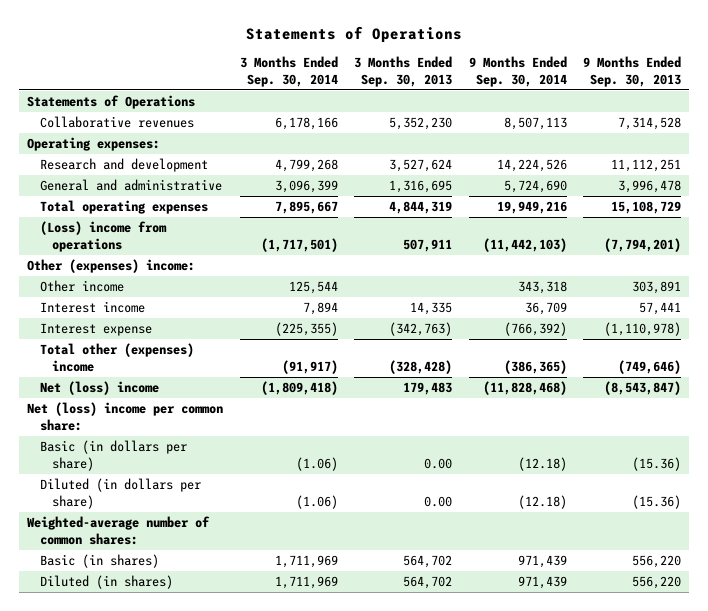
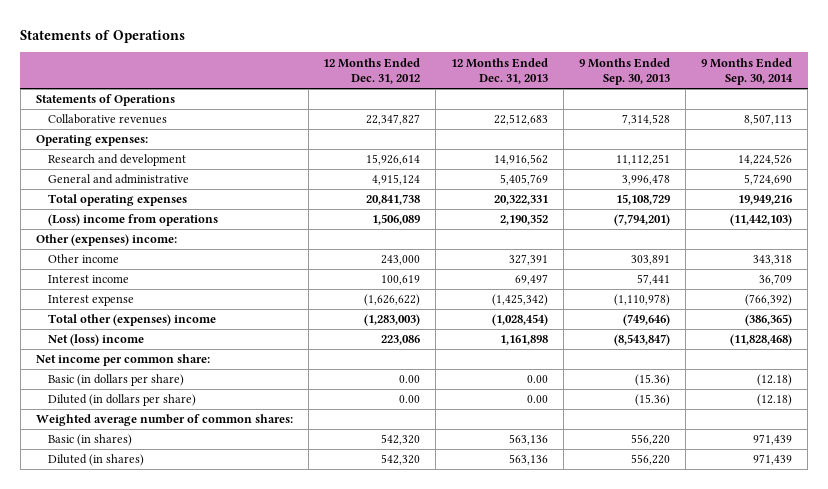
- | 3 Months Ended Sep. 30, 2014 | 3 Months Ended Sep. 30, 2013 | 9 Months Ended Sep. 30, 2014 | 9 Months Ended Sep. 30, 2013
+ | 12 Months Ended Dec. 31, 2012 | 12 Months Ended Dec. 31, 2013 | 9 Months Ended Sep. 30, 2013 | 9 Months Ended Sep. 30, 2014
- Net (loss) income per common share:
+ Net income per common share:
- Weighted-average number of common shares:
+ Weighted average number of common shares:

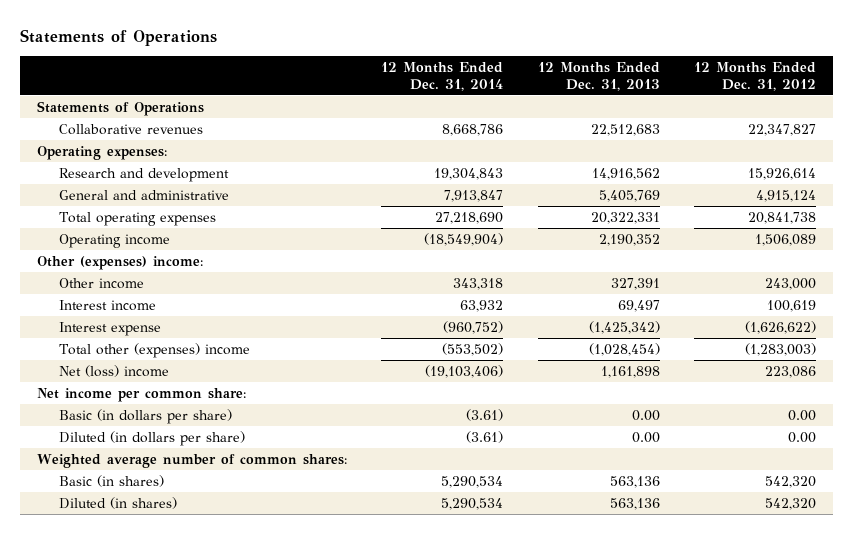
- | 12 Months Ended Dec. 31, 2012 | 12 Months Ended Dec. 31, 2013 | 9 Months Ended Sep. 30, 2013 | 9 Months Ended Sep. 30, 2014
+ | 12 Months Ended Dec. 31, 2014 | 12 Months Ended Dec. 31, 2013 | 12 Months Ended Dec. 31, 2012
- (Loss) income from operations | 1,506,089 | 2,190,352 | (7,794,201) | (11,442,103)
+ Operating income | (18,549,904) | 2,190,352 | 1,506,089

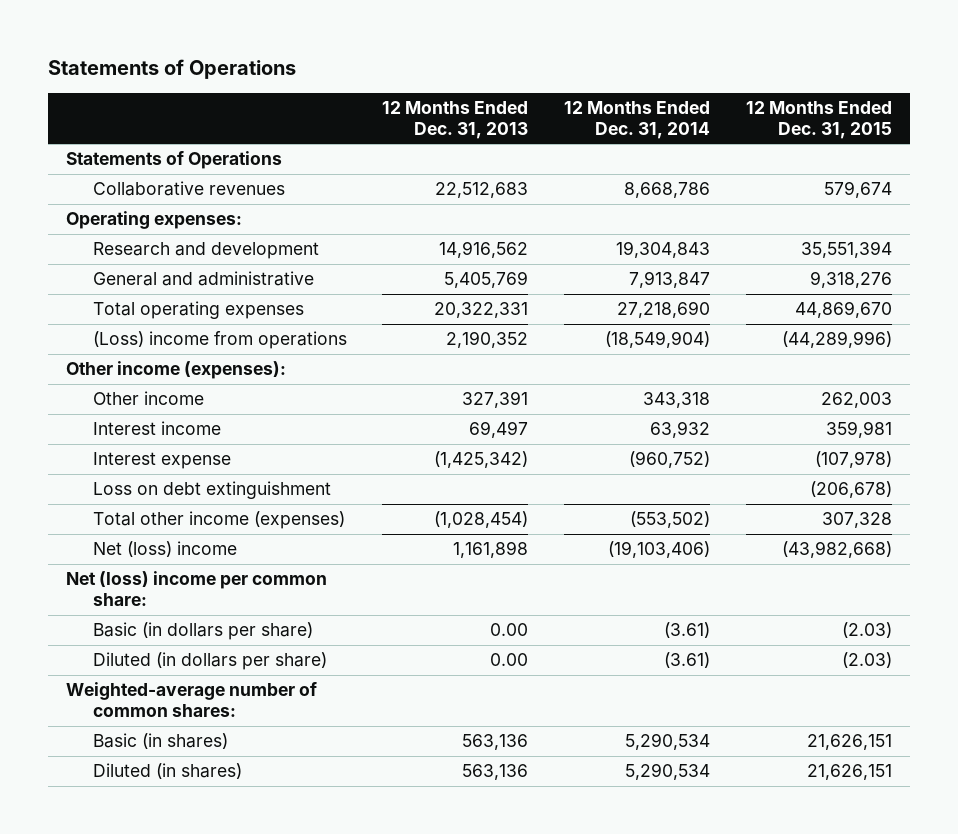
- | 12 Months Ended Dec. 31, 2014 | 12 Months Ended Dec. 31, 2013 | 12 Months Ended Dec. 31, 2012
+ | 12 Months Ended Dec. 31, 2013 | 12 Months Ended Dec. 31, 2014 | 12 Months Ended Dec. 31, 2015
- Operating income | (18,549,904) | 2,190,352 | 1,506,089
- Other (expenses) income:
+ (Loss) income from operations | 2,190,352 | (18,549,904) | (44,289,996)
+ Other income (expenses):
- Total other (expenses) income | (553,502) | (1,028,454) | (1,283,003)
+ Loss on debt extinguishment | | | (206,678)
+ Total other income (expenses) | (1,028,454) | (553,502) | 307,328
- Net income per common share:
+ Net (loss) income per common share:
- Weighted average number of common shares:
+ Weighted-average number of common shares:

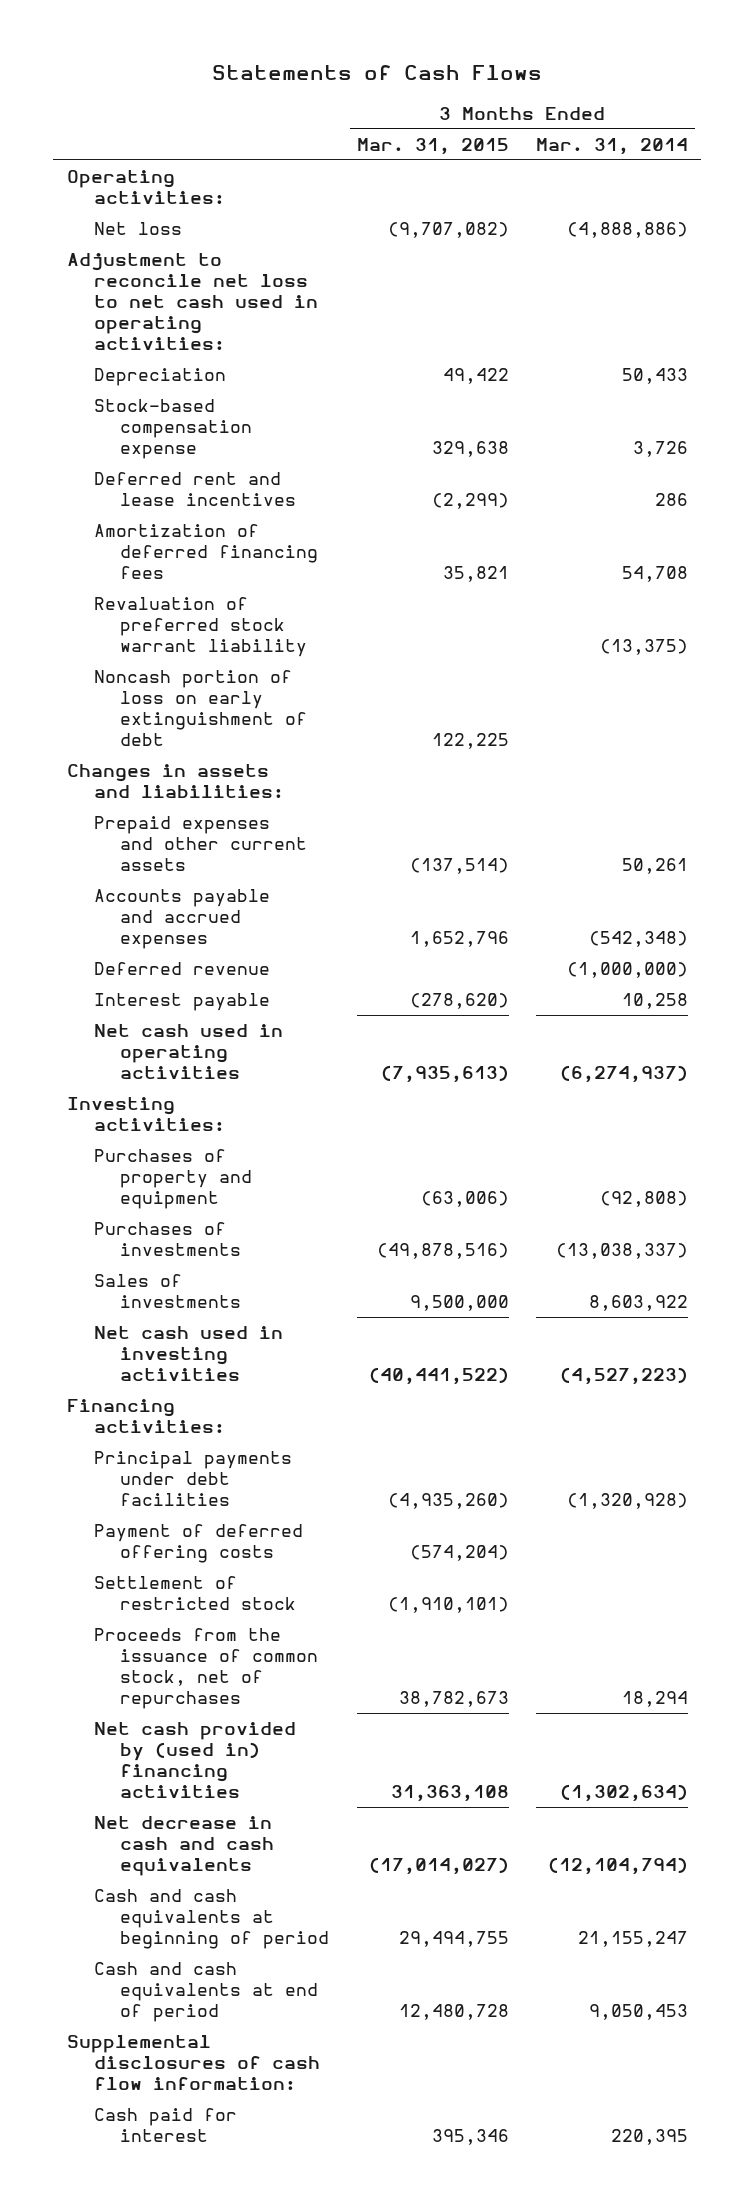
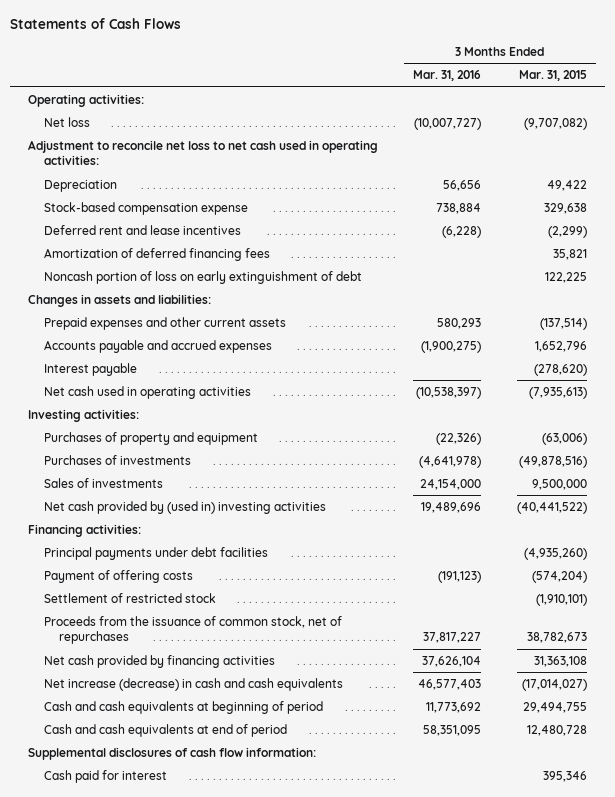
- | 3 Months Ended Mar. 31, 2015 | 3 Months Ended Mar. 31, 2014
+ | 3 Months Ended Mar. 31, 2016 | 3 Months Ended Mar. 31, 2015
- Revaluation of preferred stock warrant liability | | (13,375)
- Deferred revenue | | (1,000,000)
- Net cash used in investing activities | (40,441,522) | (4,527,223)
+ Net cash provided by (used in) investing activities | 19,489,696 | (40,441,522)
- Payment of deferred offering costs | (574,204) |
+ Payment of offering costs | (191,123) | (574,204)
- Net cash provided by (used in) financing activities | 31,363,108 | (1,302,634)
- Net decrease in cash and cash equivalents | (17,014,027) | (12,104,794)
+ Net cash provided by financing activities | 37,626,104 | 31,363,108
+ Net increase (decrease) in cash and cash equivalents | 46,577,403 | (17,014,027)

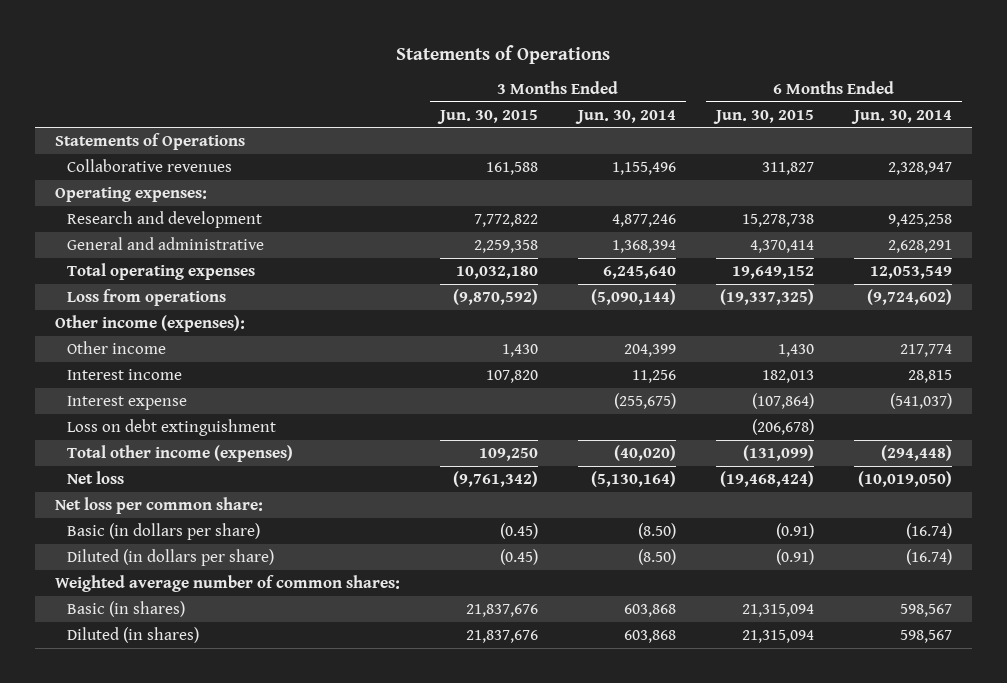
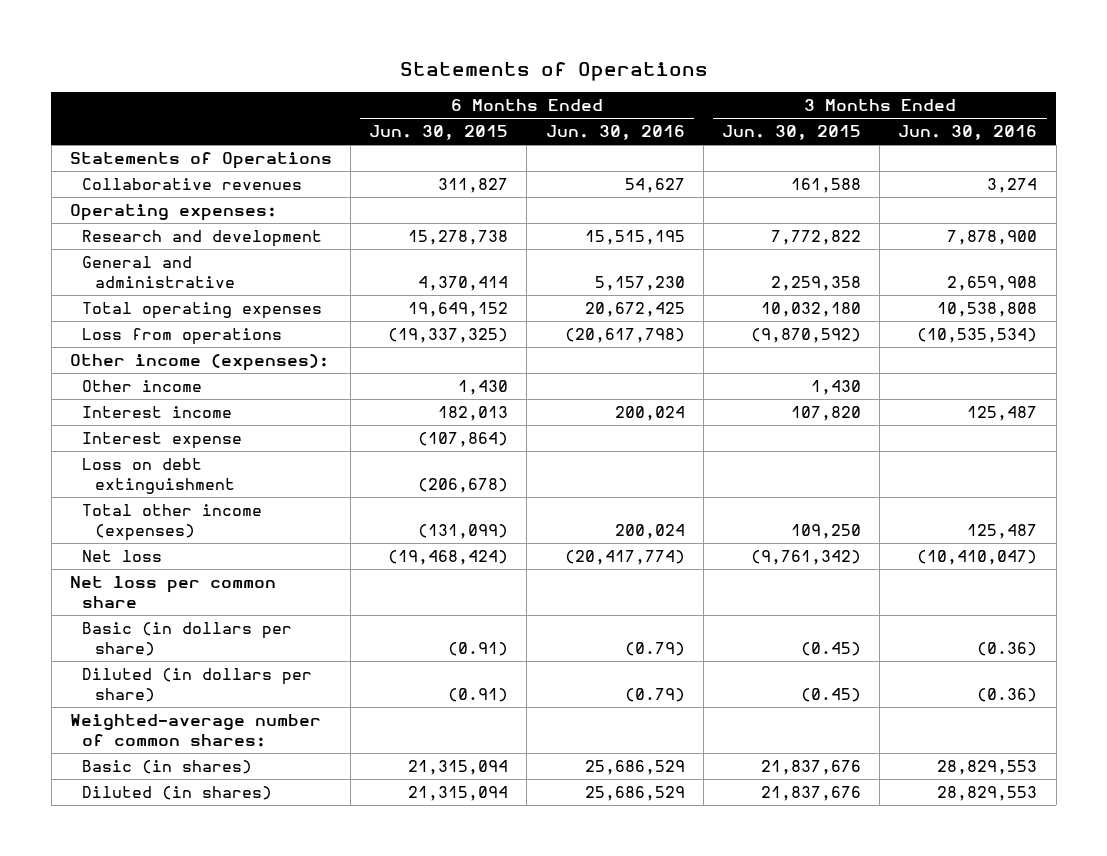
- | 3 Months Ended Jun. 30, 2015 | 3 Months Ended Jun. 30, 2014 | 6 Months Ended Jun. 30, 2015 | 6 Months Ended Jun. 30, 2014
+ | 6 Months Ended Jun. 30, 2015 | 6 Months Ended Jun. 30, 2016 | 3 Months Ended Jun. 30, 2015 | 3 Months Ended Jun. 30, 2016
- Net loss per common share:
+ Net loss per common share
- Weighted average number of common shares:
+ Weighted-average number of common shares:

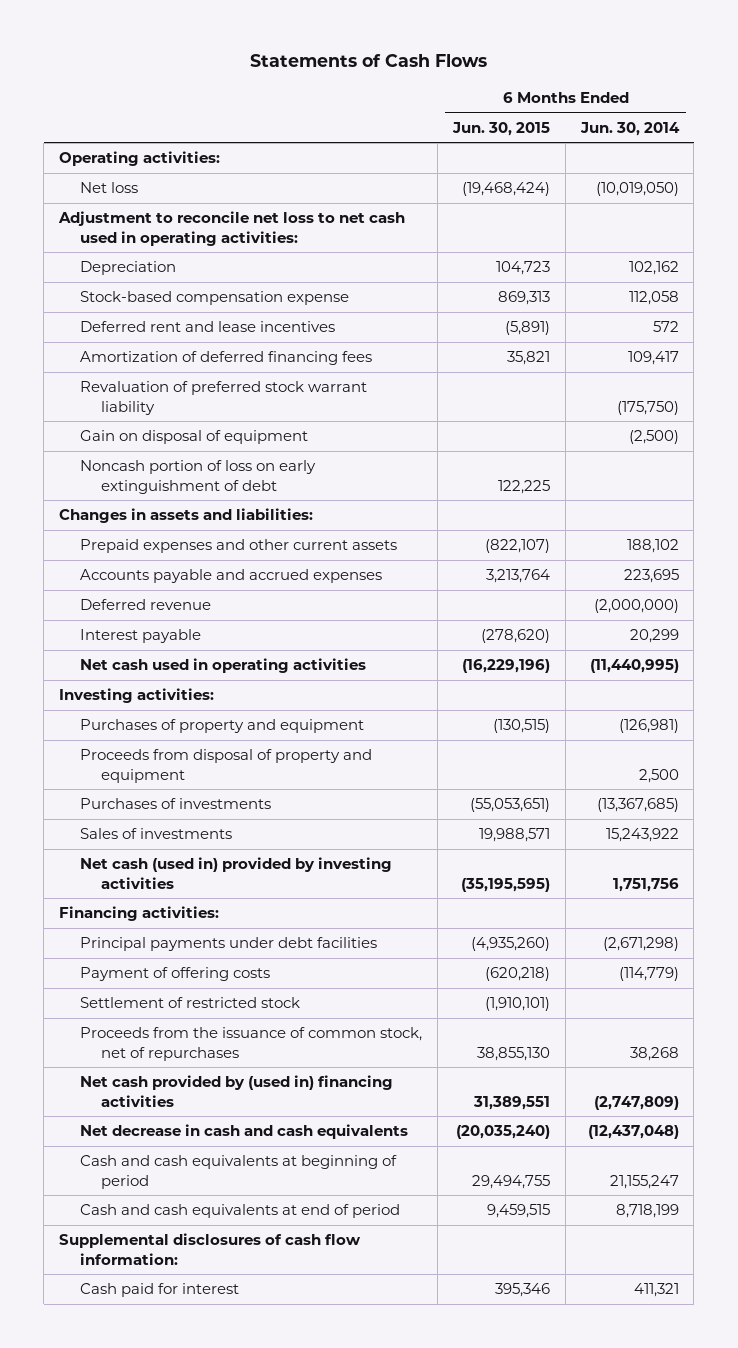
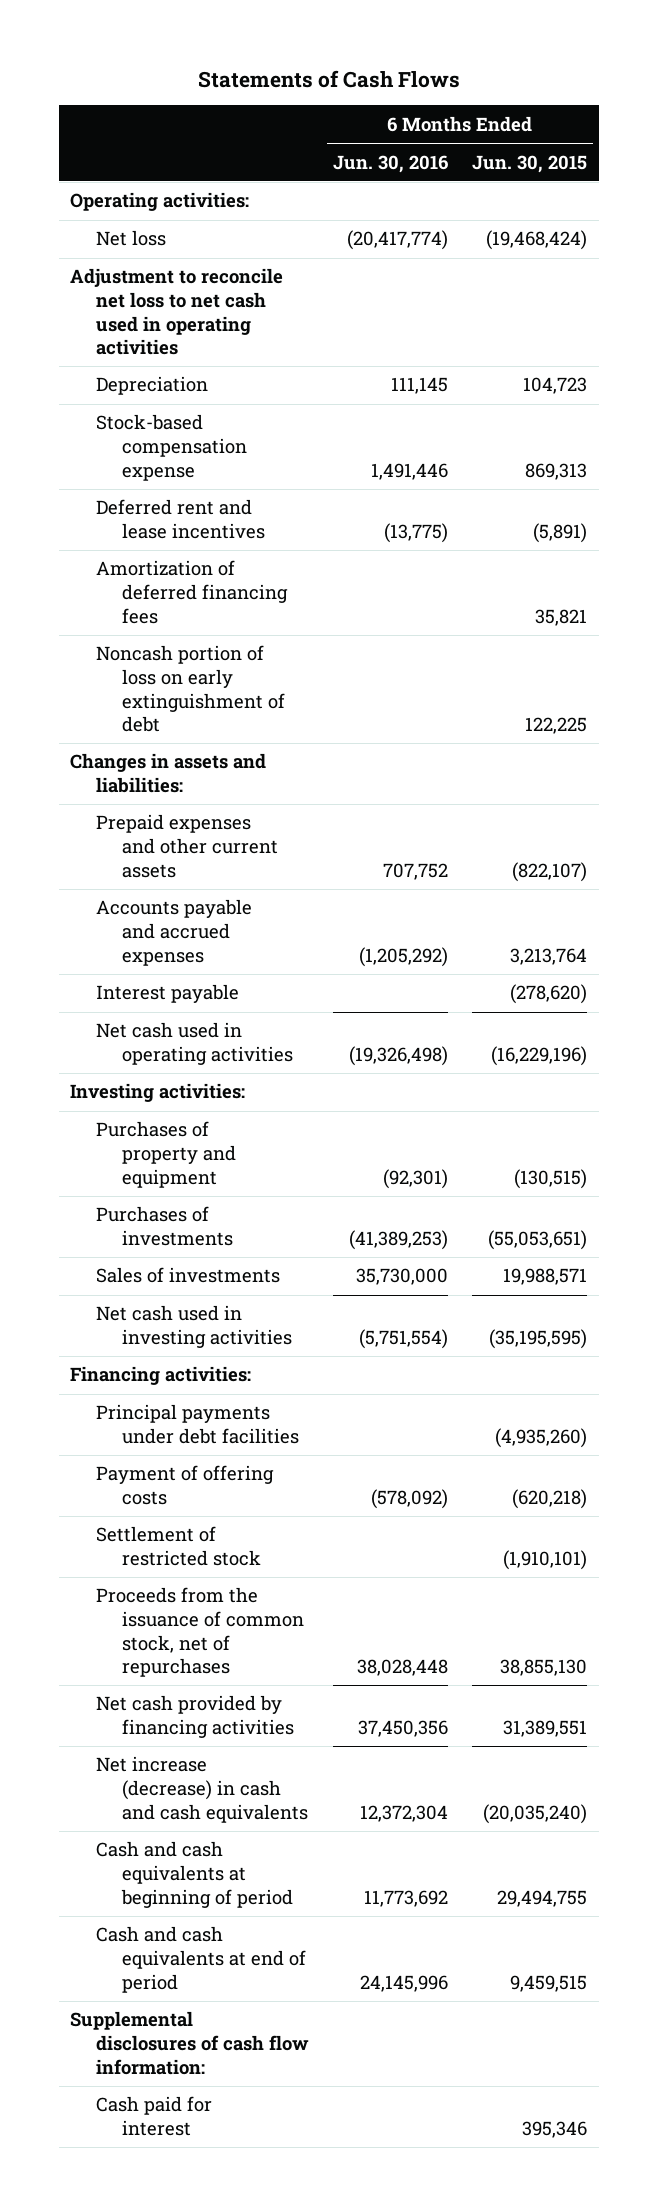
- | 6 Months Ended Jun. 30, 2015 | 6 Months Ended Jun. 30, 2014
+ | 6 Months Ended Jun. 30, 2016 | 6 Months Ended Jun. 30, 2015
- Adjustment to reconcile net loss to net cash used in operating activities:
+ Adjustment to reconcile net loss to net cash used in operating activities
- Revaluation of preferred stock warrant liability | | (175,750)
- Gain on disposal of equipment | | (2,500)
- Deferred revenue | | (2,000,000)
- Proceeds from disposal of property and equipment | | 2,500
- Net cash (used in) provided by investing activities | (35,195,595) | 1,751,756
+ Net cash used in investing activities | (5,751,554) | (35,195,595)
- Net cash provided by (used in) financing activities | 31,389,551 | (2,747,809)
- Net decrease in cash and cash equivalents | (20,035,240) | (12,437,048)
+ Net cash provided by financing activities | 37,450,356 | 31,389,551
+ Net increase (decrease) in cash and cash equivalents | 12,372,304 | (20,035,240)

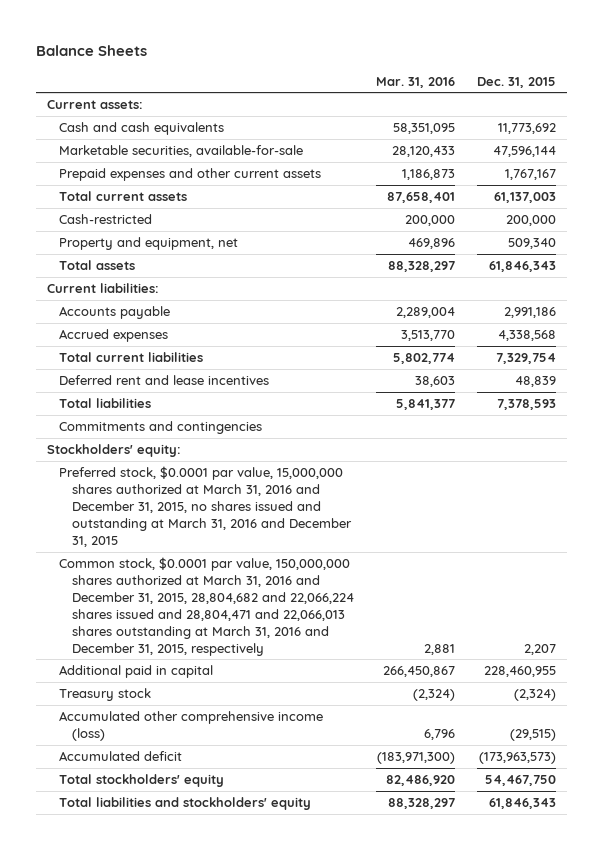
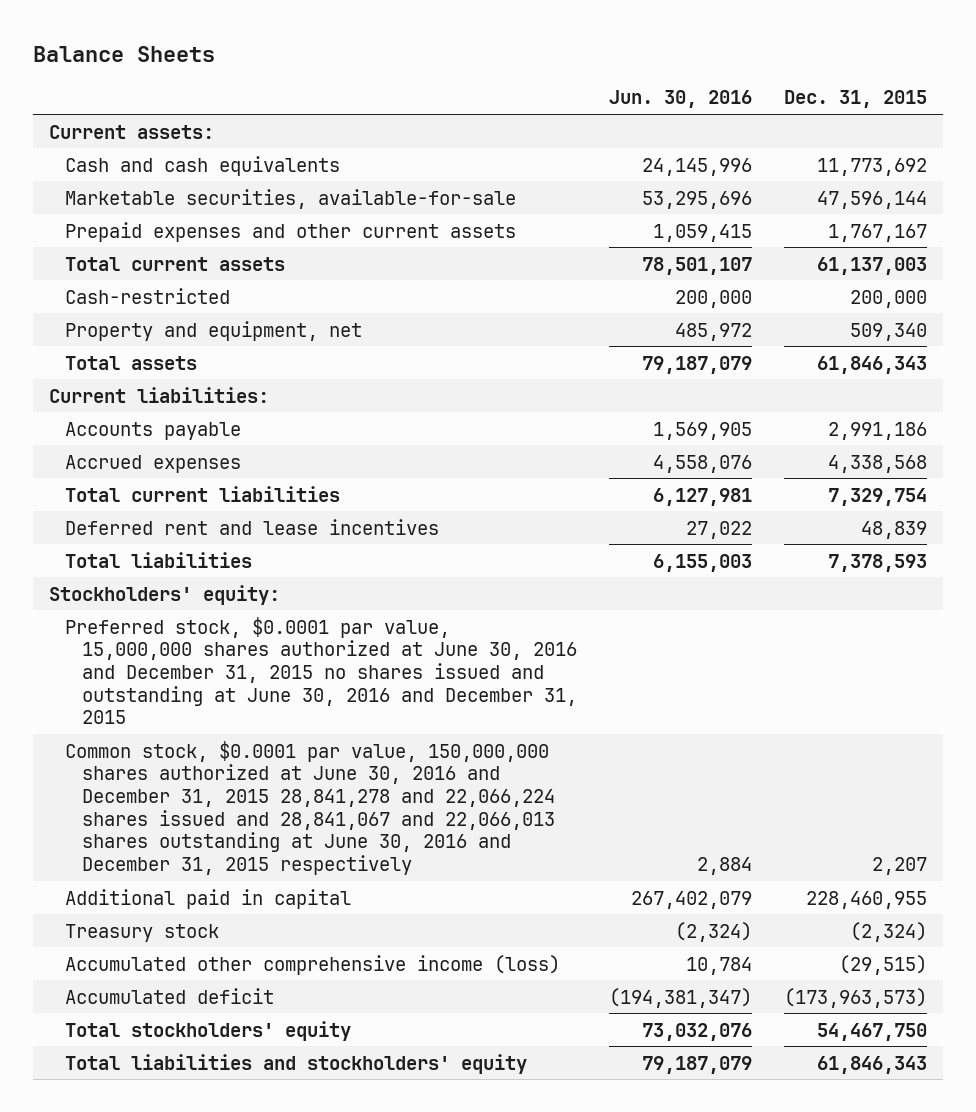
- | Mar. 31, 2016 | Dec. 31, 2015
+ | Jun. 30, 2016 | Dec. 31, 2015
- Commitments and contingencies
- Preferred stock, $0.0001 par value, 15,000,000 shares authorized at March 31, 2016 and December 31, 2015, no shares issued and outstanding at March 31, 2016 and December 31, 2015
- Common stock, $0.0001 par value, 150,000,000 shares authorized at March 31, 2016 and December 31, 2015, 28,804,682 and 22,066,224 shares issued and 28,804,471 and 22,066,013 shares outstanding at March 31, 2016 and December 31, 2015, respectively | 2,881 | 2,207
+ Preferred stock, $0.0001 par value, 15,000,000 shares authorized at June 30, 2016 and December 31, 2015 no shares issued and outstanding at June 30, 2016 and December 31, 2015
+ Common stock, $0.0001 par value, 150,000,000 shares authorized at June 30, 2016 and December 31, 2015 28,841,278 and 22,066,224 shares issued and 28,841,067 and 22,066,013 shares outstanding at June 30, 2016 and December 31, 2015 respectively | 2,884 | 2,207

